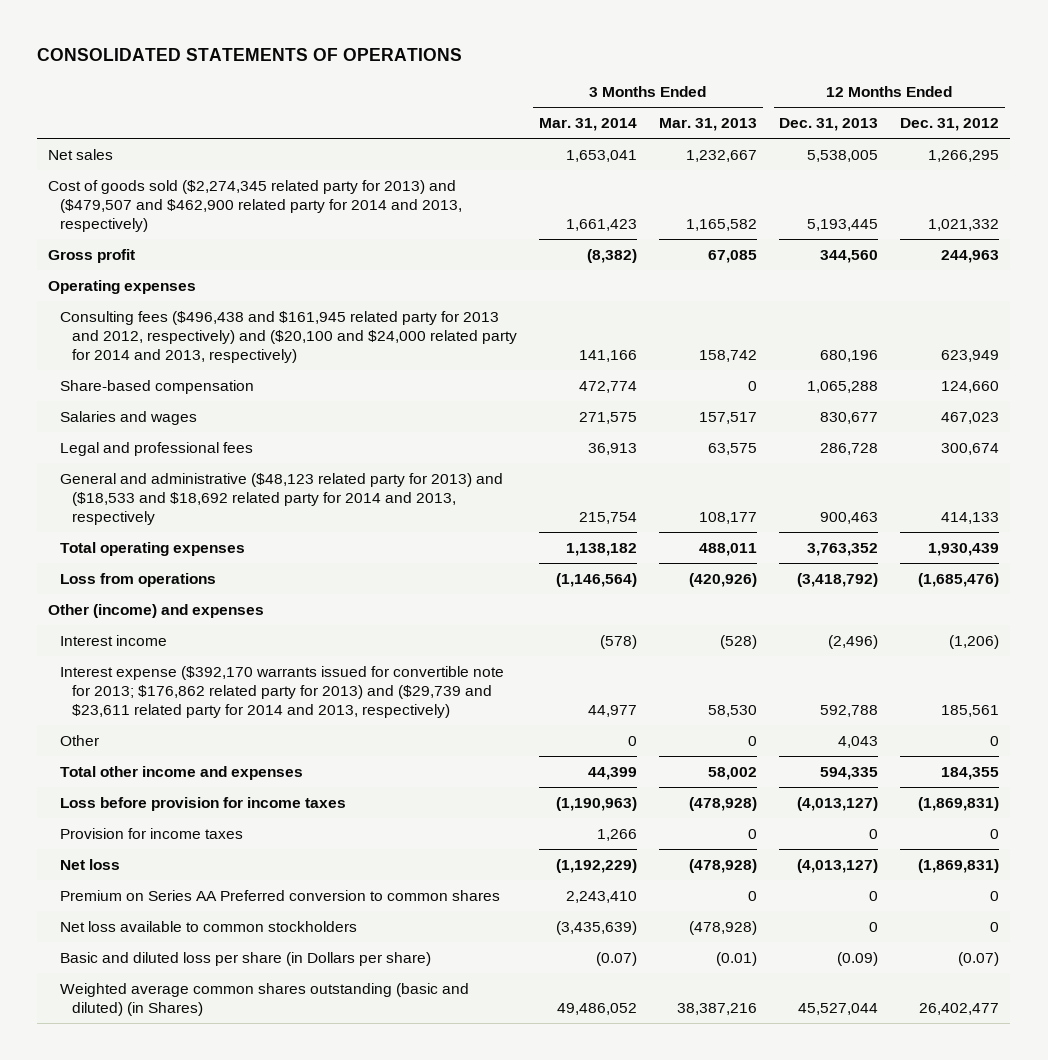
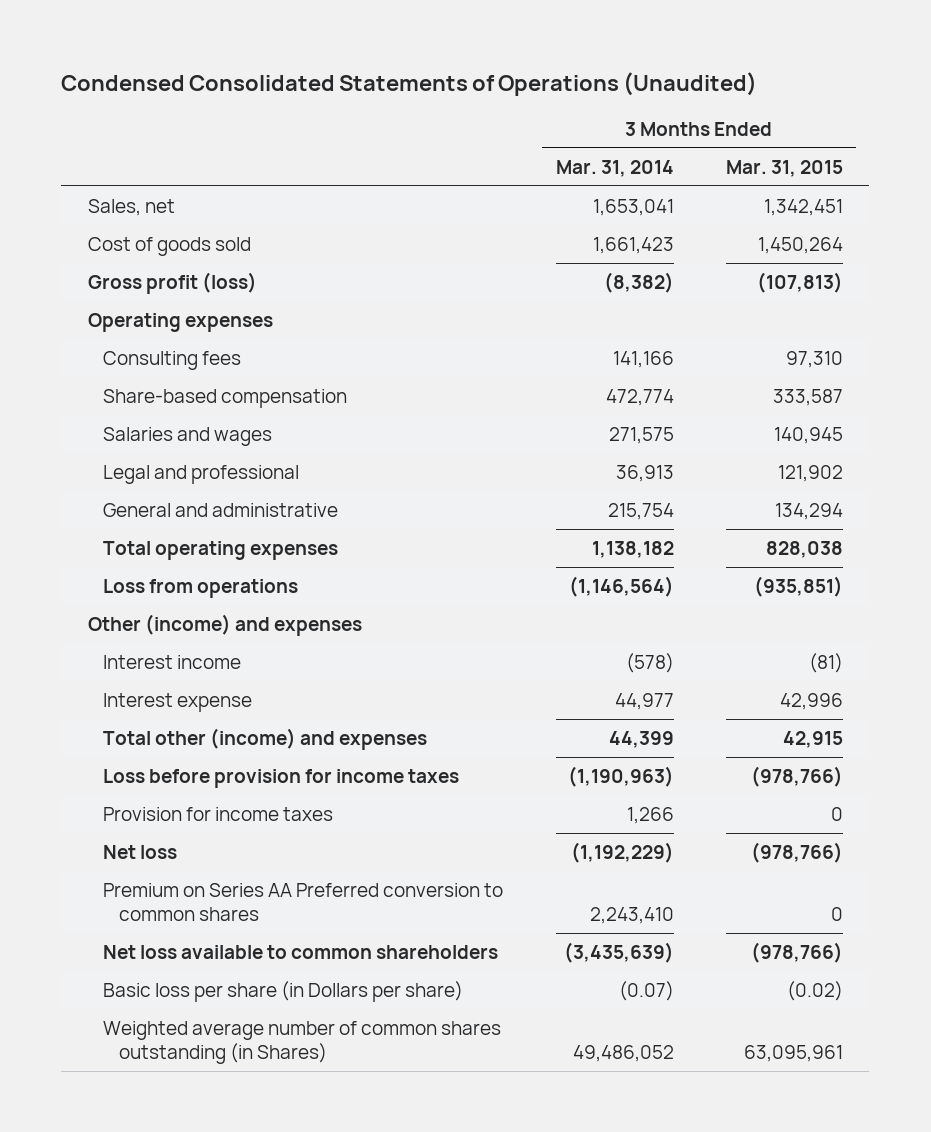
- CONSOLIDATED STATEMENTS OF OPERATIONS
+ Condensed Consolidated Statements of Operations (Unaudited)
- | 3 Months Ended Mar. 31, 2014 | 3 Months Ended Mar. 31, 2013 | 12 Months Ended Dec. 31, 2013 | 12 Months Ended Dec. 31, 2012
+ | 3 Months Ended Mar. 31, 2014 | 3 Months Ended Mar. 31, 2015
- Net sales | 1,653,041 | 1,232,667 | 5,538,005 | 1,266,295
- Cost of goods sold ($2,274,345 related party for 2013) and ($479,507 and $462,900 related party for 2014 and 2013, respectively) | 1,661,423 | 1,165,582 | 5,193,445 | 1,021,332
- Gross profit | (8,382) | 67,085 | 344,560 | 244,963
+ Sales, net | 1,653,041 | 1,342,451
+ Cost of goods sold | 1,661,423 | 1,450,264
+ Gross profit (loss) | (8,382) | (107,813)
- Consulting fees ($496,438 and $161,945 related party for 2013 and 2012, respectively) and ($20,100 and $24,000 related party for 2014 and 2013, respectively) | 141,166 | 158,742 | 680,196 | 623,949
+ Consulting fees | 141,166 | 97,310
- Legal and professional fees | 36,913 | 63,575 | 286,728 | 300,674
- General and administrative ($48,123 related party for 2013) and ($18,533 and $18,692 related party for 2014 and 2013, respectively | 215,754 | 108,177 | 900,463 | 414,133
+ Legal and professional | 36,913 | 121,902
+ General and administrative | 215,754 | 134,294
- Interest expense ($392,170 warrants issued for convertible note for 2013; $176,862 related party for 2013) and ($29,739 and $23,611 related party for 2014 and 2013, respectively) | 44,977 | 58,530 | 592,788 | 185,561
- Other | 0 | 0 | 4,043 | 0
- Total other income and expenses | 44,399 | 58,002 | 594,335 | 184,355
+ Interest expense | 44,977 | 42,996
+ Total other (income) and expenses | 44,399 | 42,915
- Net loss available to common stockholders | (3,435,639) | (478,928) | 0 | 0
- Basic and diluted loss per share (in Dollars per share) | (0.07) | (0.01) | (0.09) | (0.07)
- Weighted average common shares outstanding (basic and diluted) (in Shares) | 49,486,052 | 38,387,216 | 45,527,044 | 26,402,477
+ Net loss available to common shareholders | (3,435,639) | (978,766)
+ Basic loss per share (in Dollars per share) | (0.07) | (0.02)
+ Weighted average number of common shares outstanding (in Shares) | 49,486,052 | 63,095,961

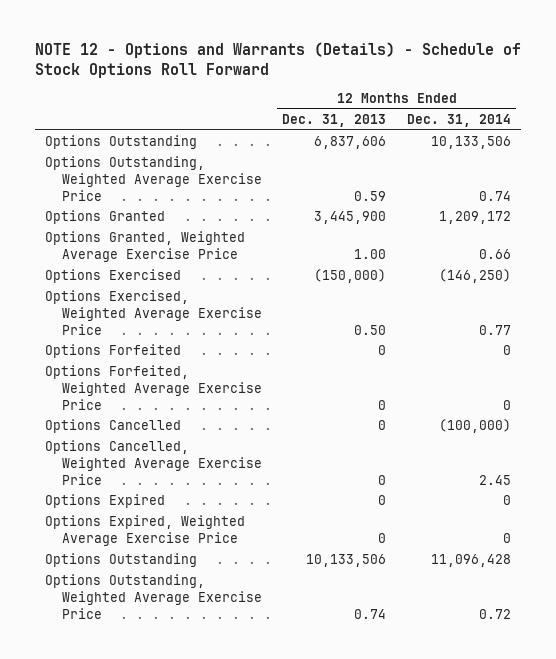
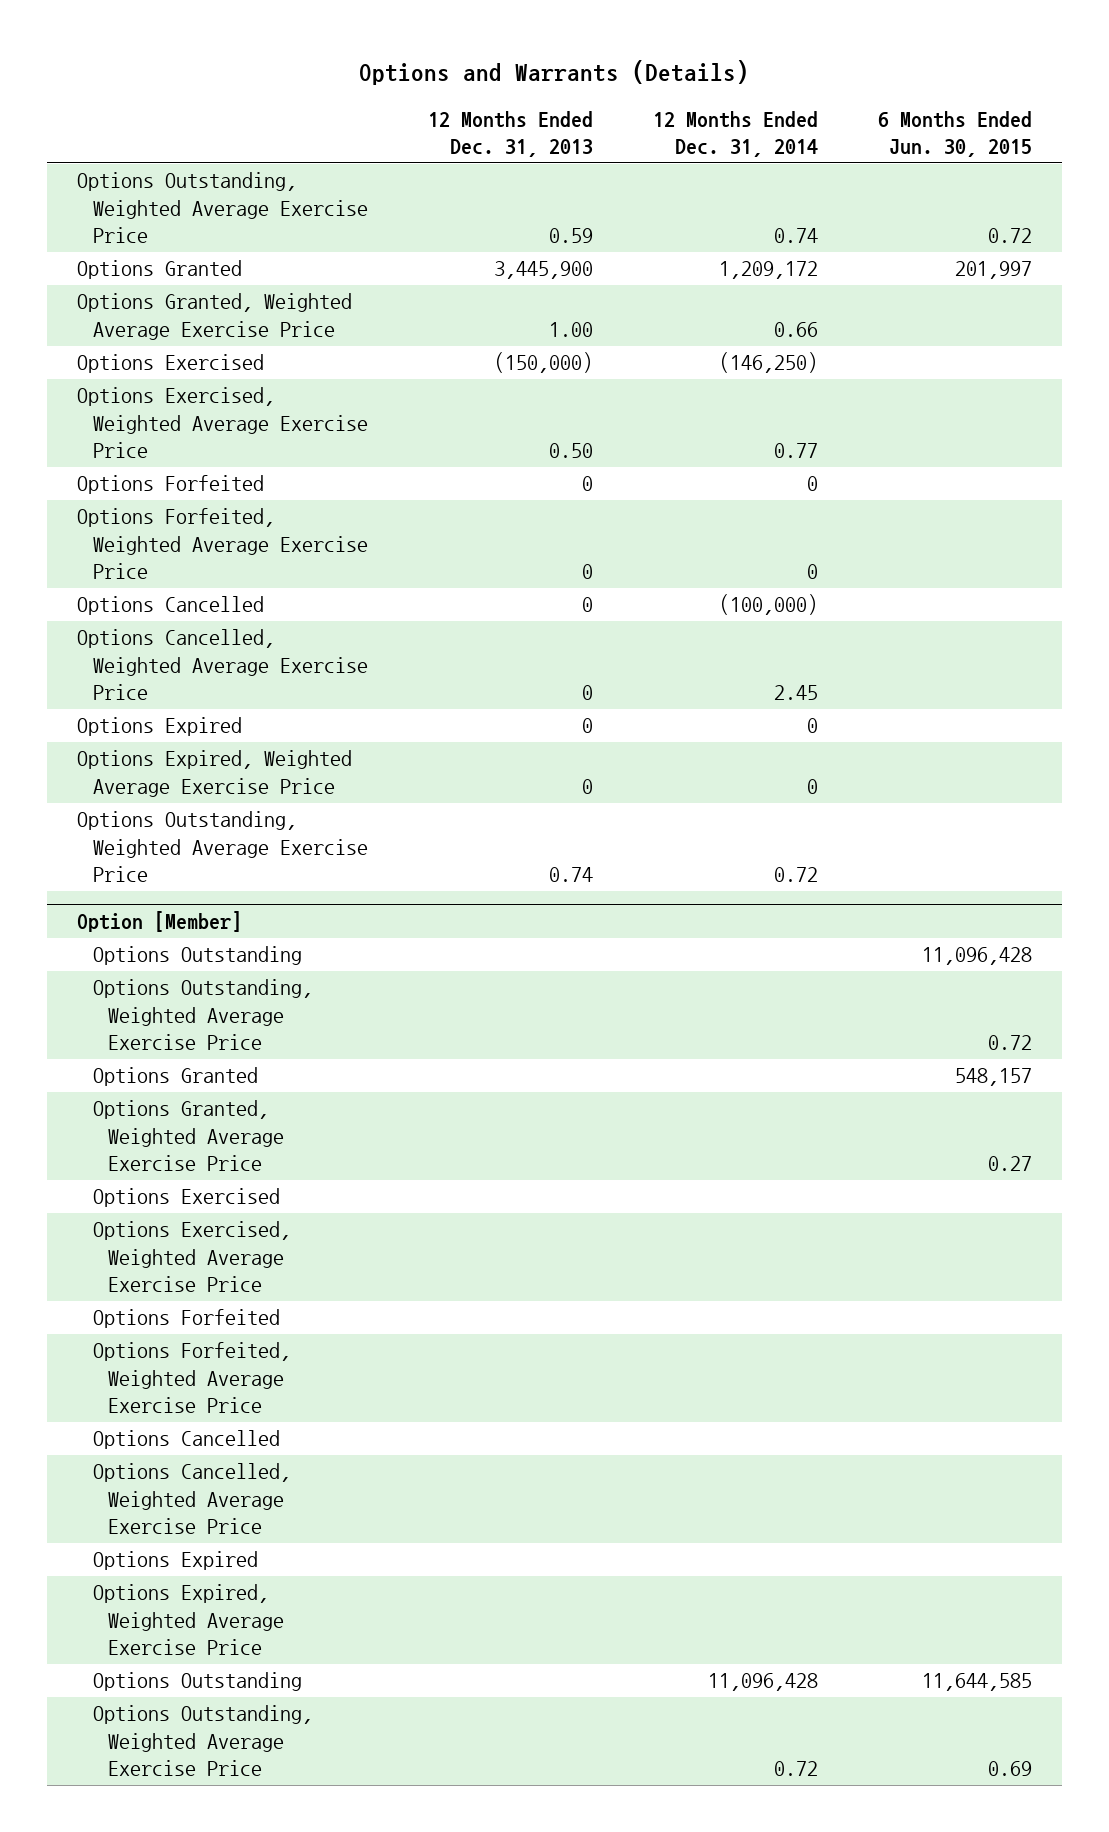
- NOTE 12 - Options and Warrants (Details) - Schedule of Stock Options Roll Forward
+ Options and Warrants (Details)
- | 12 Months Ended Dec. 31, 2013 | 12 Months Ended Dec. 31, 2014
+ | 12 Months Ended Dec. 31, 2013 | 12 Months Ended Dec. 31, 2014 | 6 Months Ended Jun. 30, 2015
- Options Outstanding | 6,837,606 | 10,133,506
- Options Outstanding | 10,133,506 | 11,096,428
+ Option [Member]
+ Options Outstanding | | | 11,096,428
+ Options Outstanding, Weighted Average Exercise Price | | | 0.72
+ Options Granted | | | 548,157
+ Options Granted, Weighted Average Exercise Price | | | 0.27
+ Options Exercised
+ Options Exercised, Weighted Average Exercise Price
+ Options Forfeited
+ Options Forfeited, Weighted Average Exercise Price
+ Options Cancelled
+ Options Cancelled, Weighted Average Exercise Price
+ Options Expired
+ Options Expired, Weighted Average Exercise Price
+ Options Outstanding | | 11,096,428 | 11,644,585
+ Options Outstanding, Weighted Average Exercise Price | | 0.72 | 0.69

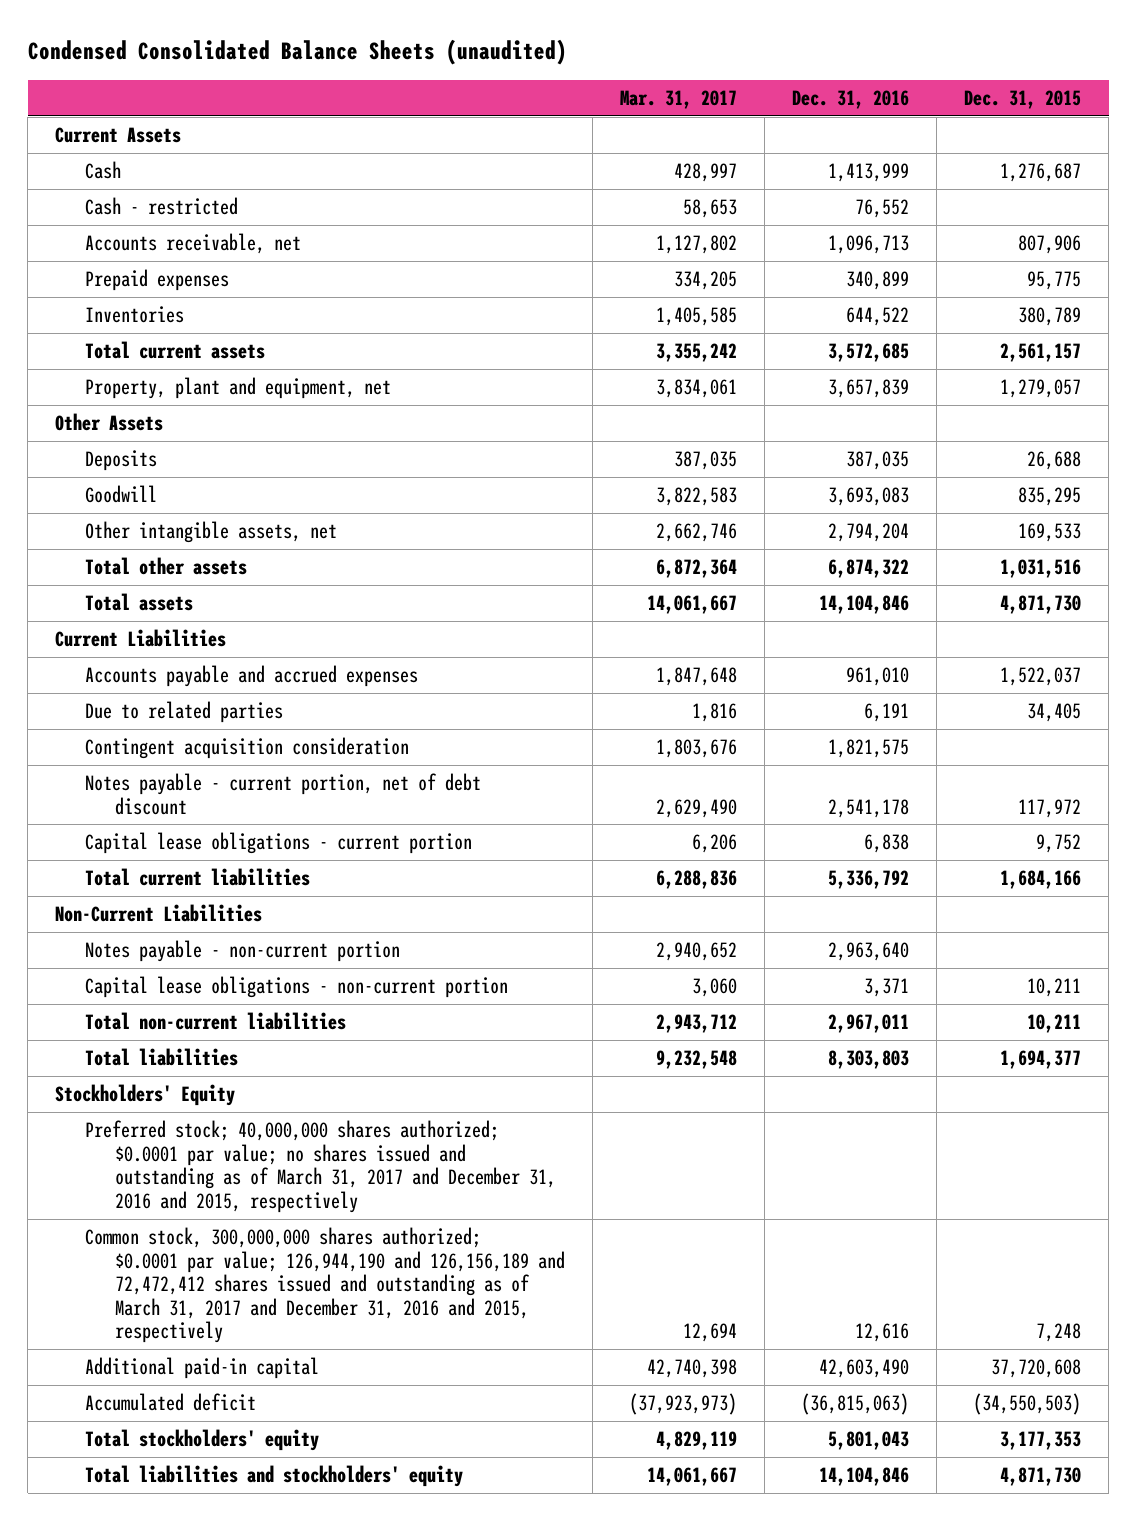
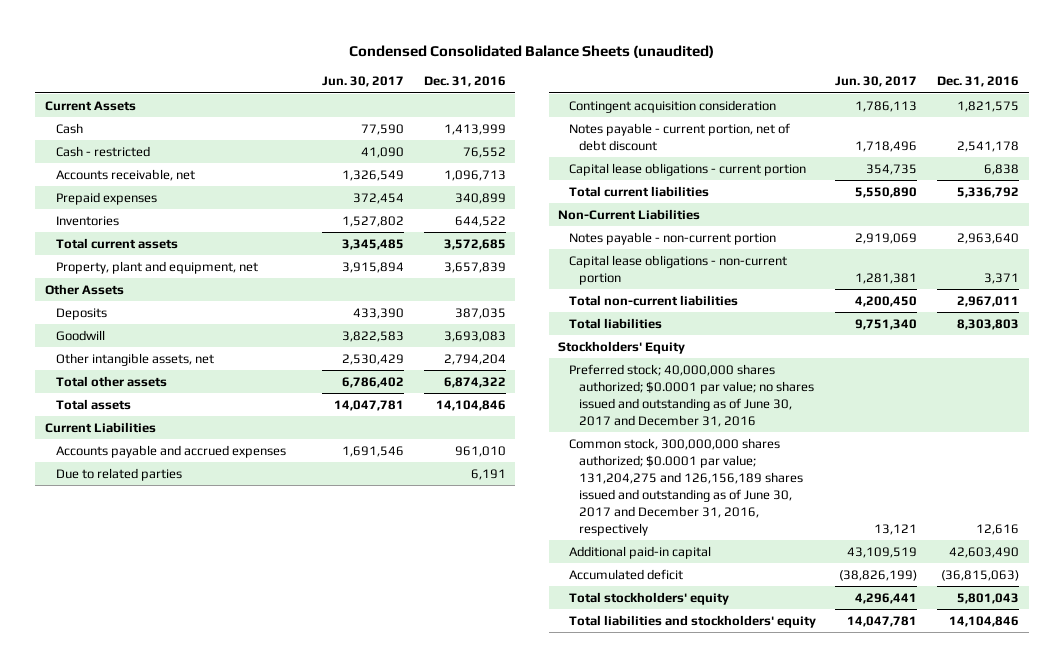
- | Mar. 31, 2017 | Dec. 31, 2016 | Dec. 31, 2015
+ | Jun. 30, 2017 | Dec. 31, 2016
- Preferred stock; 40,000,000 shares authorized; $0.0001 par value; no shares issued and outstanding as of March 31, 2017 and December 31, 2016 and 2015, respectively
- Common stock, 300,000,000 shares authorized; $0.0001 par value; 126,944,190 and 126,156,189 and 72,472,412 shares issued and outstanding as of March 31, 2017 and December 31, 2016 and 2015, respectively | 12,694 | 12,616 | 7,248
+ Preferred stock; 40,000,000 shares authorized; $0.0001 par value; no shares issued and outstanding as of June 30, 2017 and December 31, 2016
+ Common stock, 300,000,000 shares authorized; $0.0001 par value; 131,204,275 and 126,156,189 shares issued and outstanding as of June 30, 2017 and December 31, 2016, respectively | 13,121 | 12,616

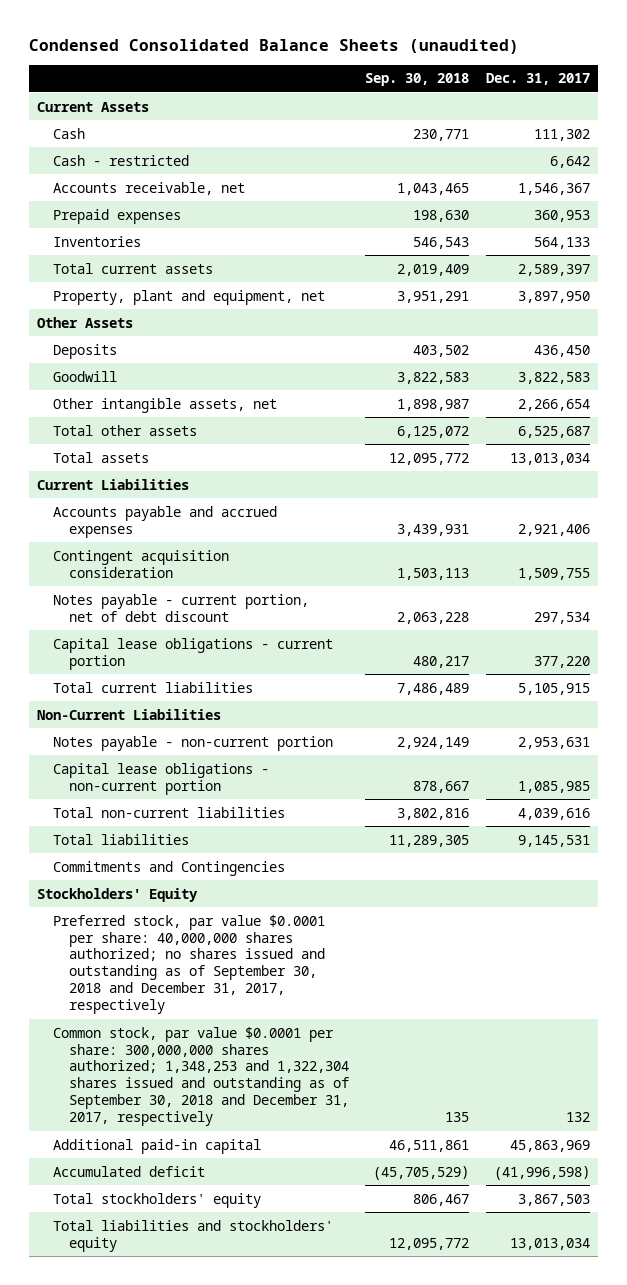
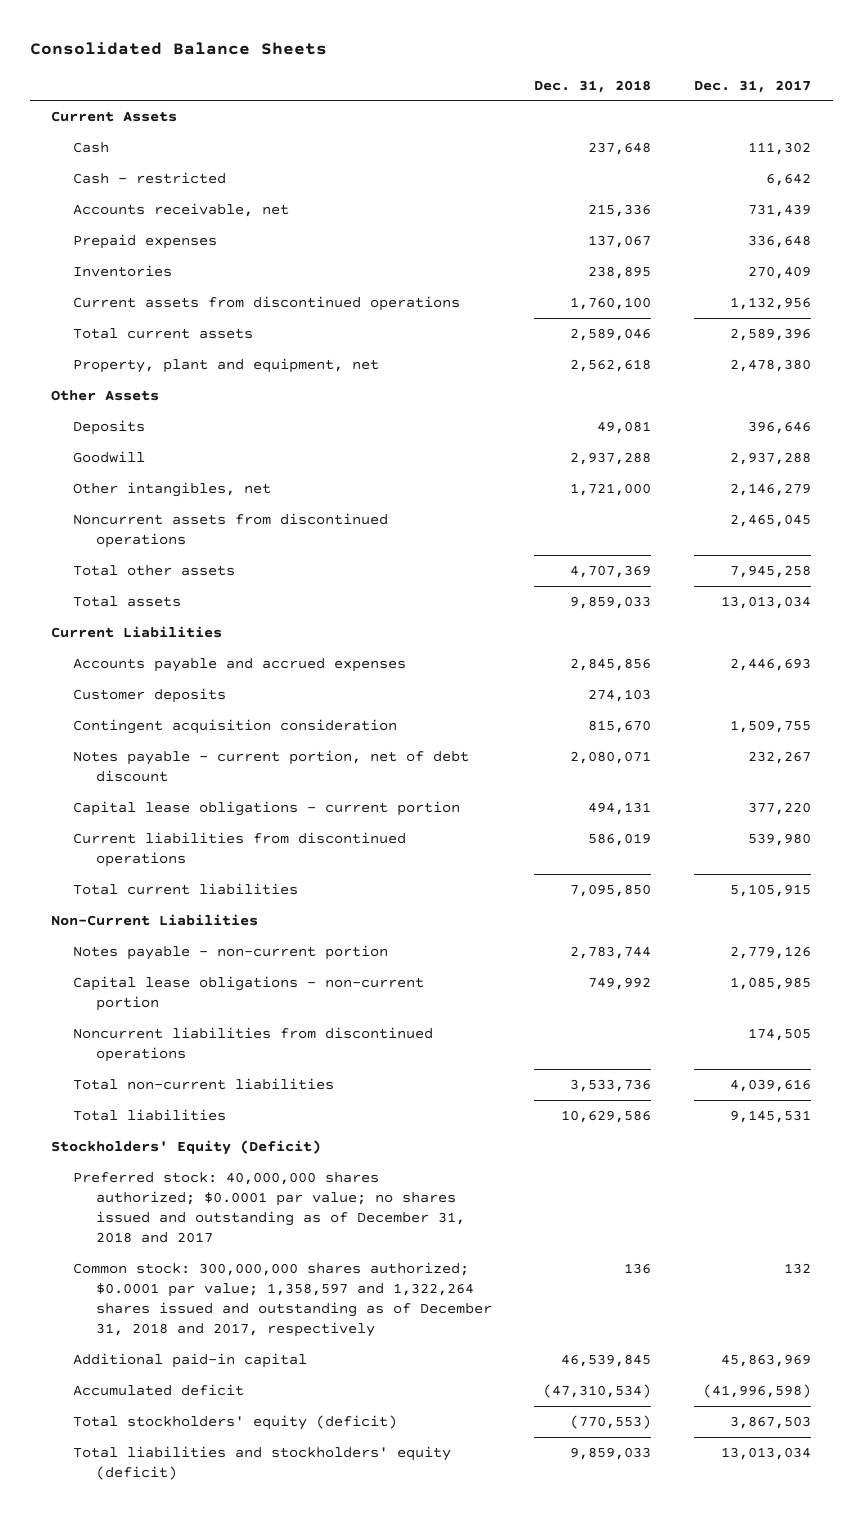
- Condensed Consolidated Balance Sheets (unaudited)
+ Consolidated Balance Sheets
- | Sep. 30, 2018 | Dec. 31, 2017
+ | Dec. 31, 2018 | Dec. 31, 2017
- Accounts receivable, net | 1,043,465 | 1,546,367
- Prepaid expenses | 198,630 | 360,953
- Inventories | 546,543 | 564,133
- Total current assets | 2,019,409 | 2,589,397
- Property, plant and equipment, net | 3,951,291 | 3,897,950
+ Accounts receivable, net | 215,336 | 731,439
+ Prepaid expenses | 137,067 | 336,648
+ Inventories | 238,895 | 270,409
+ Current assets from discontinued operations | 1,760,100 | 1,132,956
+ Total current assets | 2,589,046 | 2,589,396
+ Property, plant and equipment, net | 2,562,618 | 2,478,380
- Deposits | 403,502 | 436,450
- Goodwill | 3,822,583 | 3,822,583
- Other intangible assets, net | 1,898,987 | 2,266,654
- Total other assets | 6,125,072 | 6,525,687
+ Deposits | 49,081 | 396,646
+ Goodwill | 2,937,288 | 2,937,288
+ Other intangibles, net | 1,721,000 | 2,146,279
+ Noncurrent assets from discontinued operations | | 2,465,045
+ Total other assets | 4,707,369 | 7,945,258
- Accounts payable and accrued expenses | 3,439,931 | 2,921,406
+ Accounts payable and accrued expenses | 2,845,856 | 2,446,693
+ Customer deposits | 274,103 |
- Notes payable - current portion, net of debt discount | 2,063,228 | 297,534
+ Notes payable - current portion, net of debt discount | 2,080,071 | 232,267
+ Current liabilities from discontinued operations | 586,019 | 539,980
- Notes payable - non-current portion | 2,924,149 | 2,953,631
+ Notes payable - non-current portion | 2,783,744 | 2,779,126
+ Noncurrent liabilities from discontinued operations | | 174,505
- Commitments and Contingencies
- Stockholders' Equity
- Preferred stock, par value $0.0001 per share: 40,000,000 shares authorized; no shares issued and outstanding as of September 30, 2018 and December 31, 2017, respectively
- Common stock, par value $0.0001 per share: 300,000,000 shares authorized; 1,348,253 and 1,322,304 shares issued and outstanding as of September 30, 2018 and December 31, 2017, respectively | 135 | 132
+ Stockholders' Equity (Deficit)
+ Preferred stock: 40,000,000 shares authorized; $0.0001 par value; no shares issued and outstanding as of December 31, 2018 and 2017
+ Common stock: 300,000,000 shares authorized; $0.0001 par value; 1,358,597 and 1,322,264 shares issued and outstanding as of December 31, 2018 and 2017, respectively | 136 | 132
- Total stockholders' equity | 806,467 | 3,867,503
- Total liabilities and stockholders' equity | 12,095,772 | 13,013,034
+ Total stockholders' equity (deficit) | (770,553) | 3,867,503
+ Total liabilities and stockholders' equity (deficit) | 9,859,033 | 13,013,034

